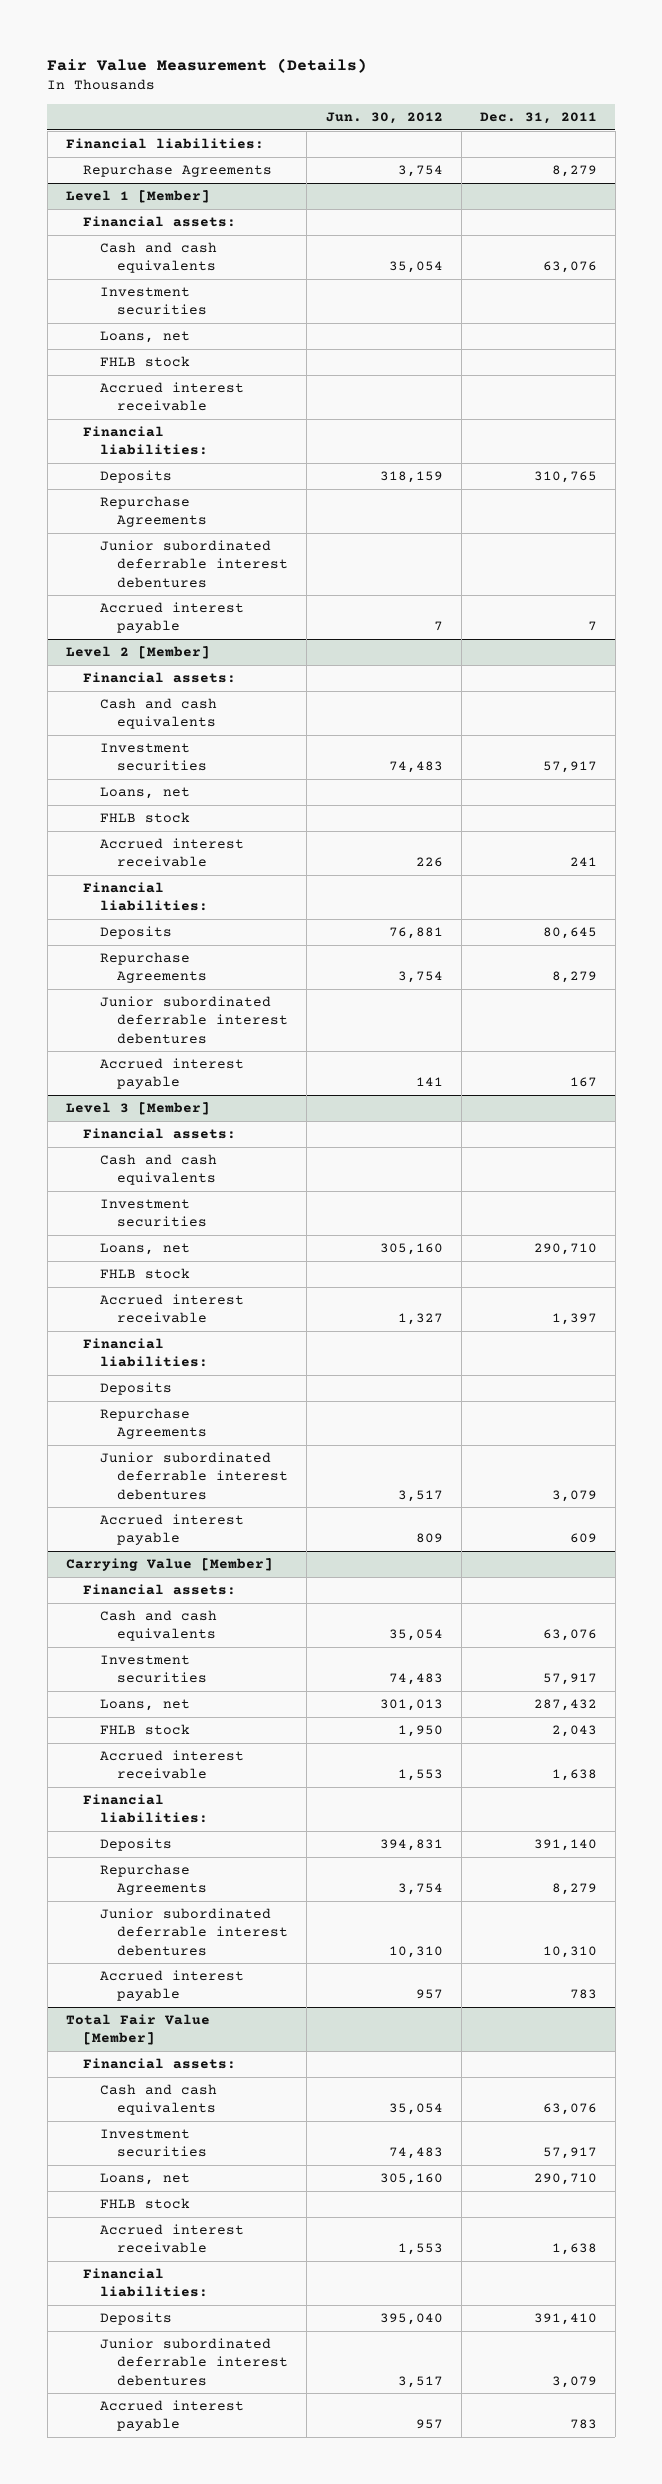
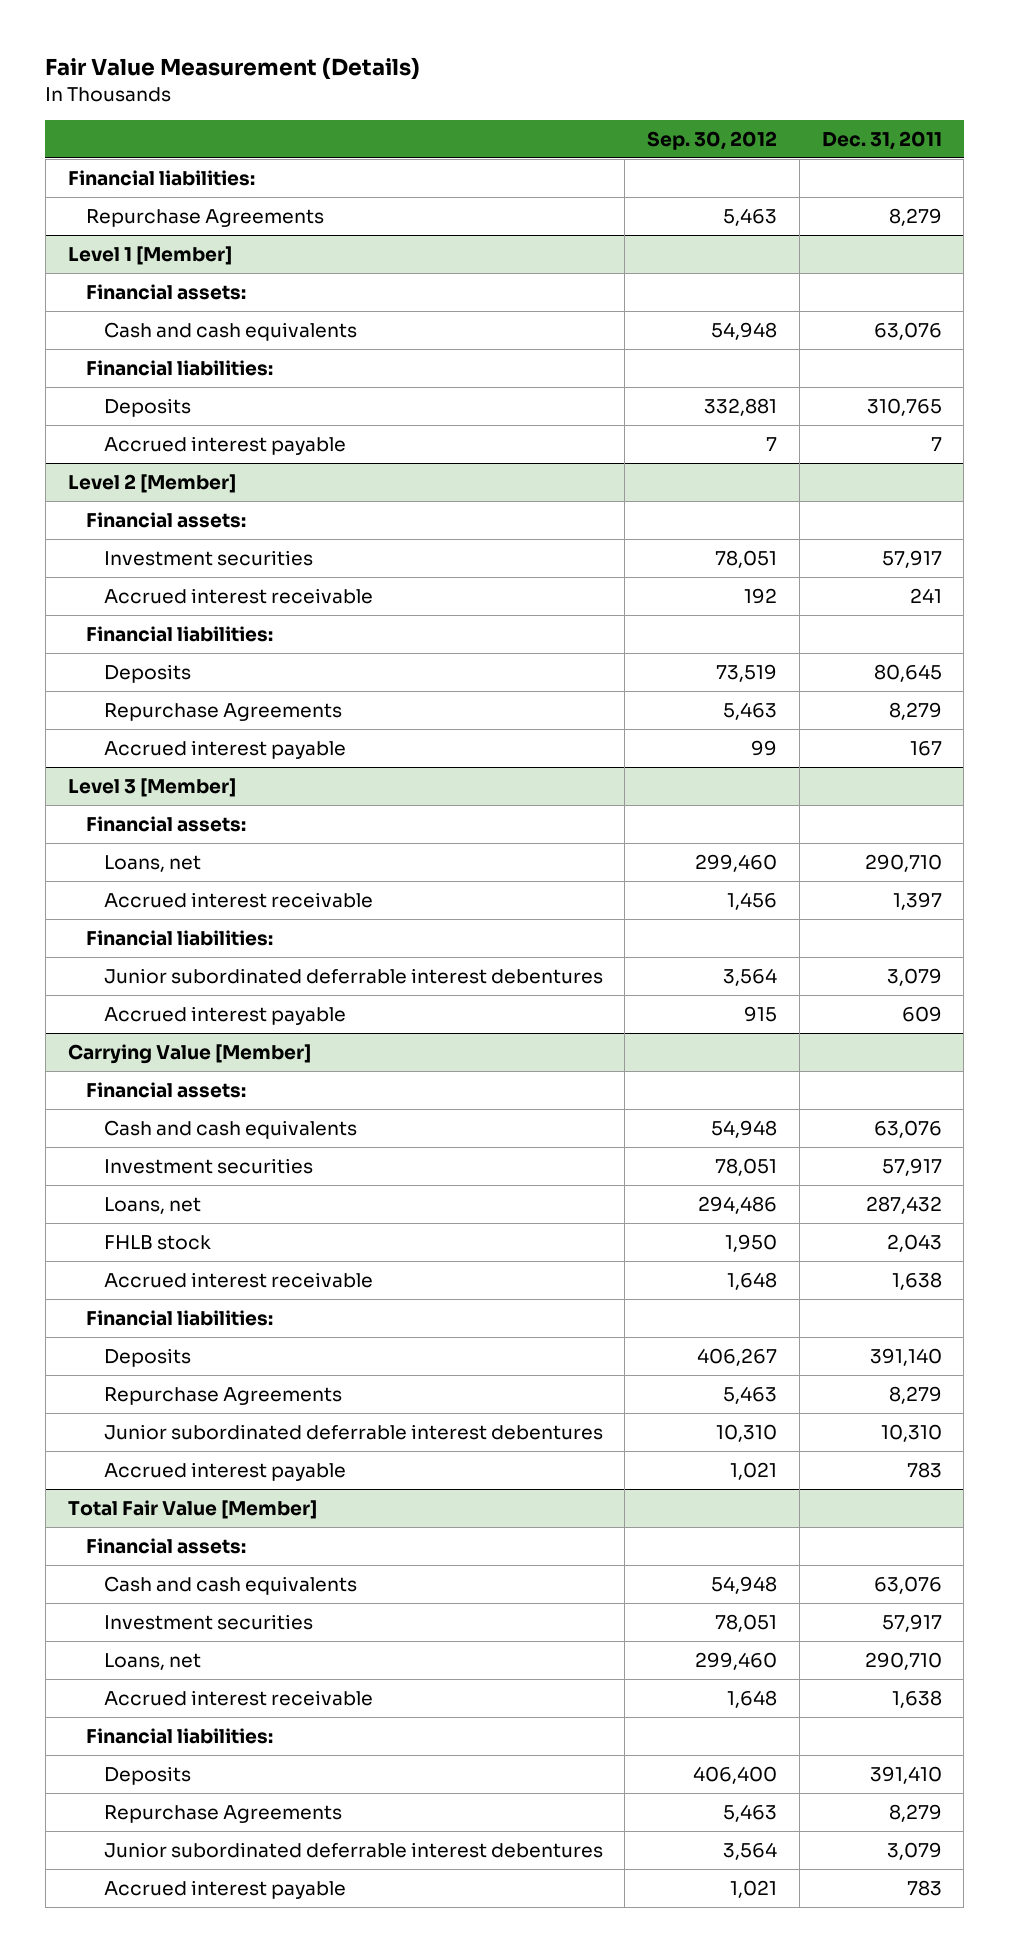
- | Jun. 30, 2012 | Dec. 31, 2011
+ | Sep. 30, 2012 | Dec. 31, 2011
@ Level 1 [Member]
- Investment securities
- Loans, net
- FHLB stock
- Accrued interest receivable
- Repurchase Agreements
- Junior subordinated deferrable interest debentures
@ Level 2 [Member]
- Cash and cash equivalents
- Loans, net
- FHLB stock
- Junior subordinated deferrable interest debentures
@ Level 3 [Member]
- Cash and cash equivalents
- Investment securities
- FHLB stock
- Deposits
- Repurchase Agreements
@ Total Fair Value [Member]
- FHLB stock
+ Repurchase Agreements | 5,463 | 8,279

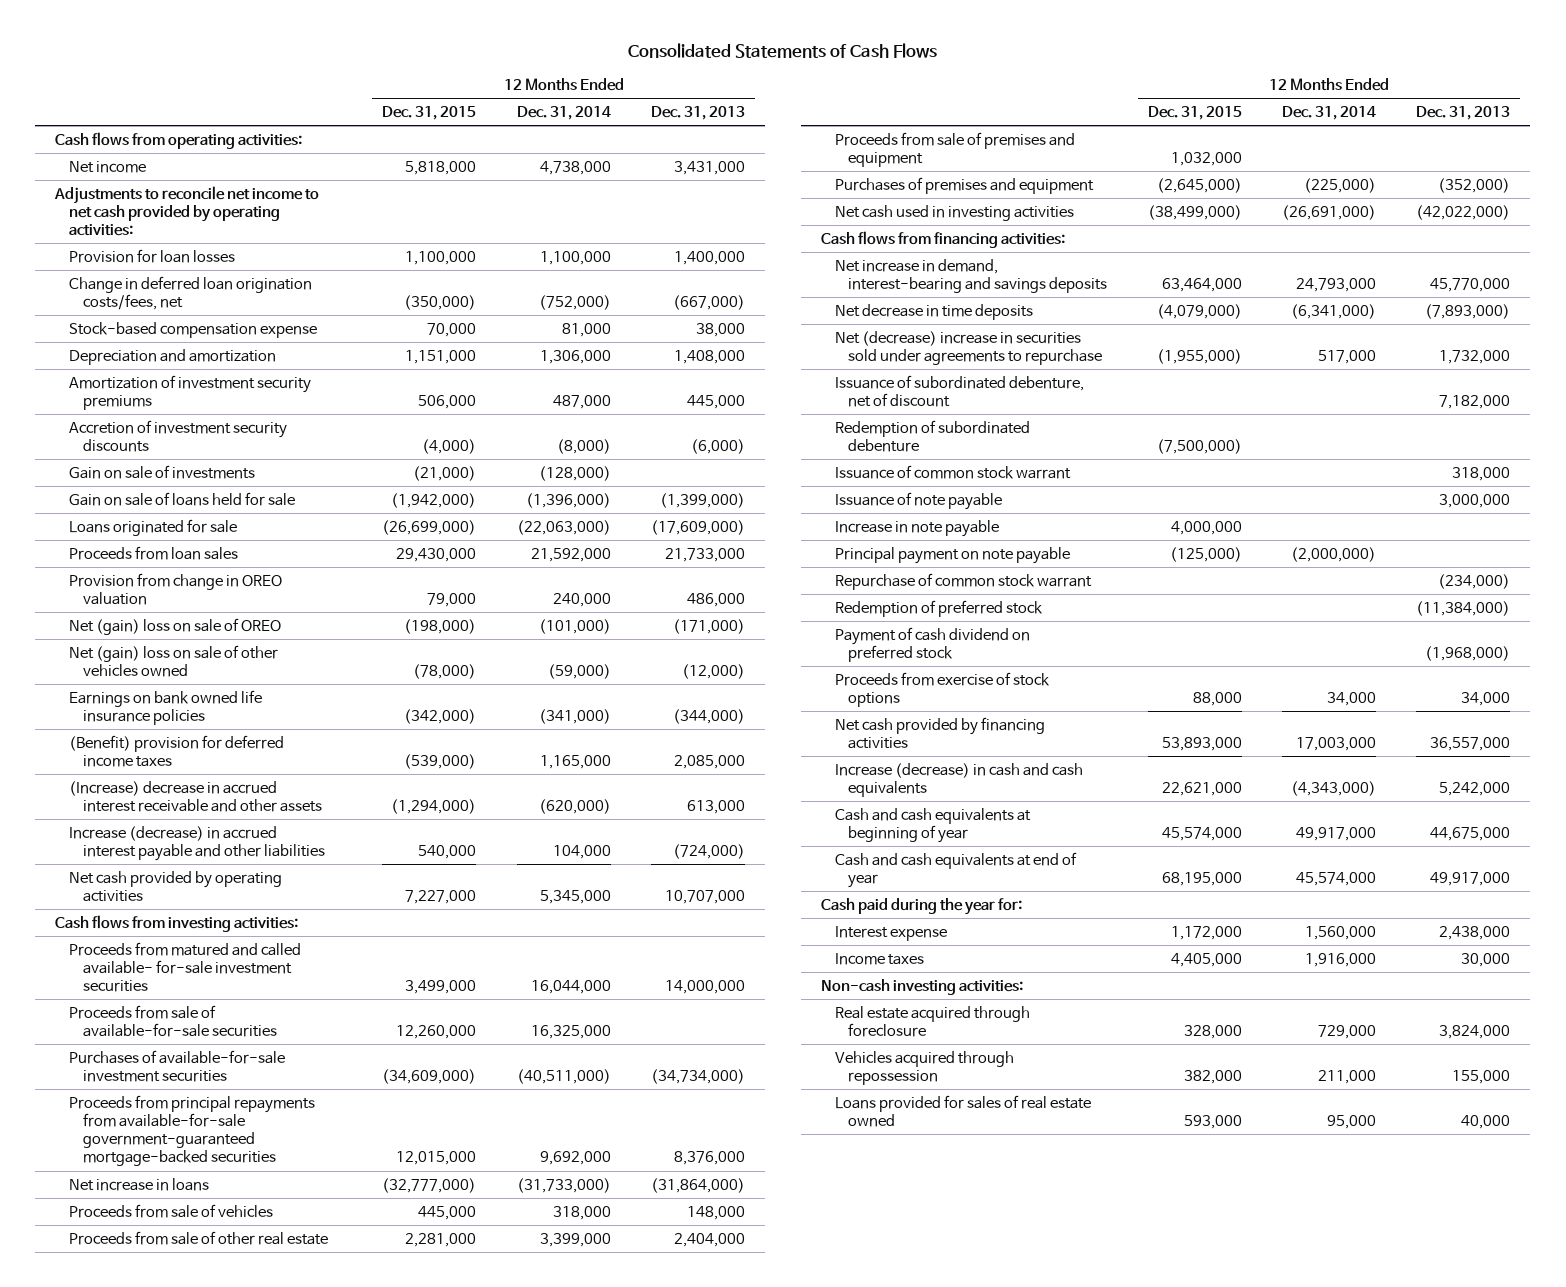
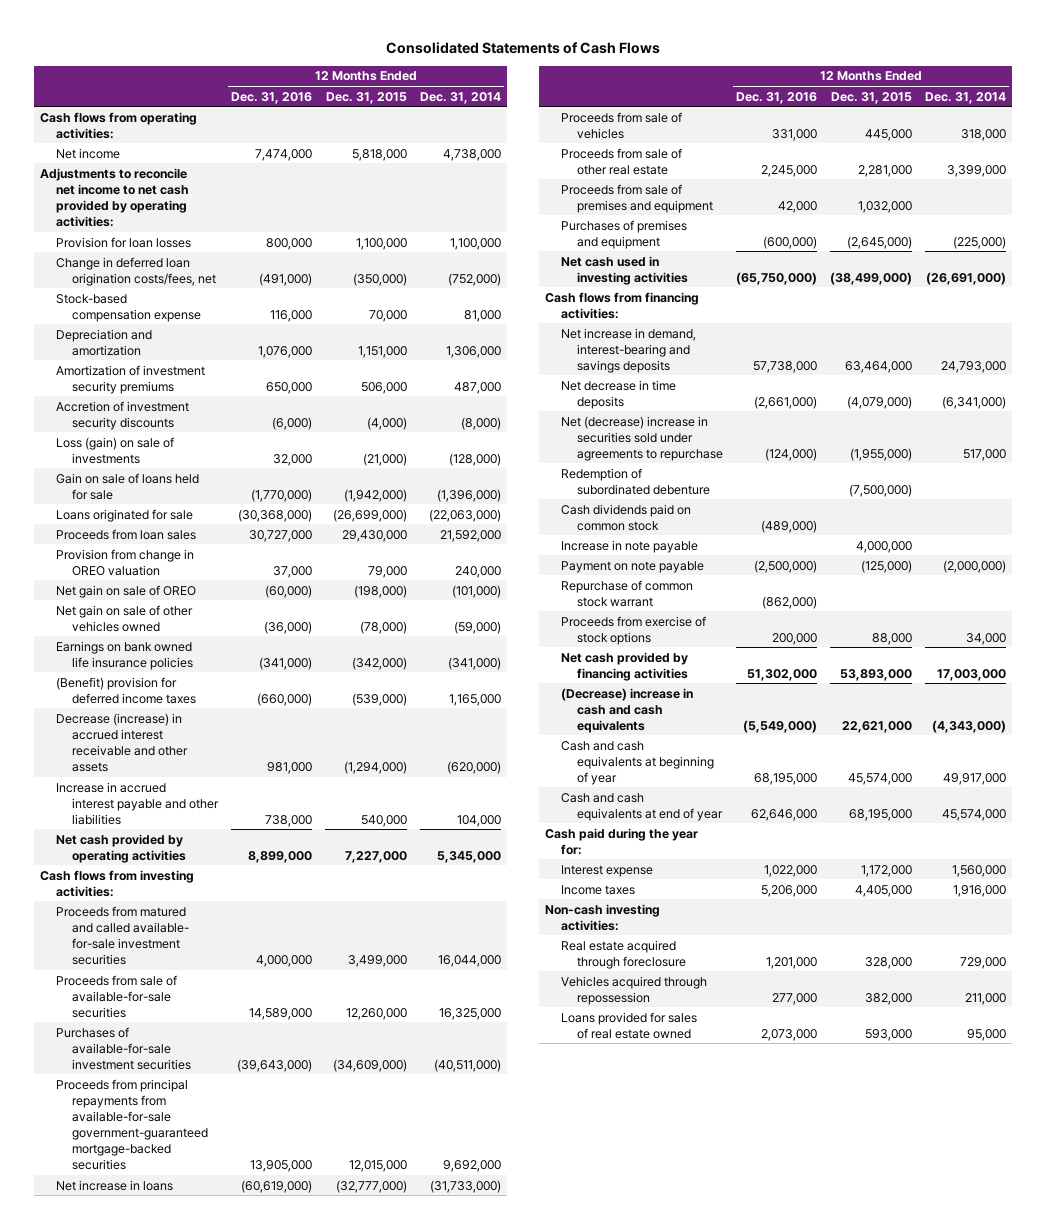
- | 12 Months Ended Dec. 31, 2015 | 12 Months Ended Dec. 31, 2014 | 12 Months Ended Dec. 31, 2013
+ | 12 Months Ended Dec. 31, 2016 | 12 Months Ended Dec. 31, 2015 | 12 Months Ended Dec. 31, 2014
- Gain on sale of investments | (21,000) | (128,000) |
+ Loss (gain) on sale of investments | 32,000 | (21,000) | (128,000)
- Net (gain) loss on sale of OREO | (198,000) | (101,000) | (171,000)
- Net (gain) loss on sale of other vehicles owned | (78,000) | (59,000) | (12,000)
+ Net gain on sale of OREO | (60,000) | (198,000) | (101,000)
+ Net gain on sale of other vehicles owned | (36,000) | (78,000) | (59,000)
- (Increase) decrease in accrued interest receivable and other assets | (1,294,000) | (620,000) | 613,000
- Increase (decrease) in accrued interest payable and other liabilities | 540,000 | 104,000 | (724,000)
+ Decrease (increase) in accrued interest receivable and other assets | 981,000 | (1,294,000) | (620,000)
+ Increase in accrued interest payable and other liabilities | 738,000 | 540,000 | 104,000
- Issuance of subordinated debenture, net of discount | | | 7,182,000
- Issuance of common stock warrant | | | 318,000
- Issuance of note payable | | | 3,000,000
+ Cash dividends paid on common stock | (489,000) | |
- Principal payment on note payable | (125,000) | (2,000,000) |
+ Payment on note payable | (2,500,000) | (125,000) | (2,000,000)
- Redemption of preferred stock | | | (11,384,000)
- Payment of cash dividend on preferred stock | | | (1,968,000)
- Increase (decrease) in cash and cash equivalents | 22,621,000 | (4,343,000) | 5,242,000
+ (Decrease) increase in cash and cash equivalents | (5,549,000) | 22,621,000 | (4,343,000)

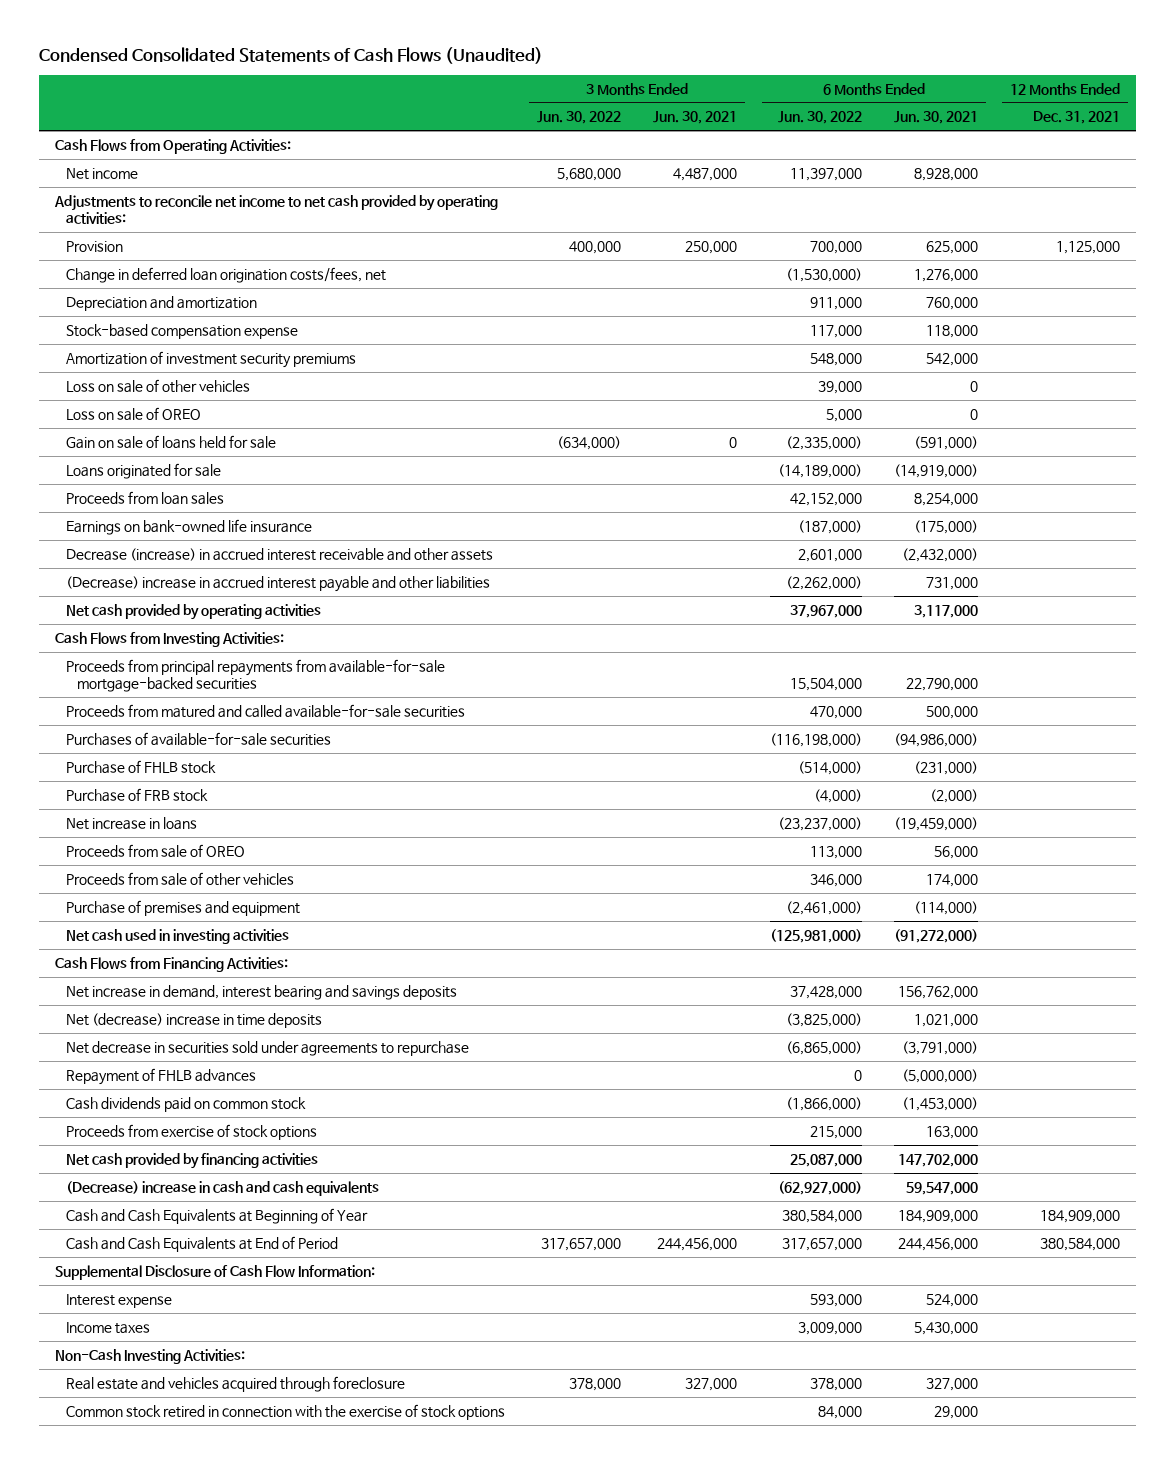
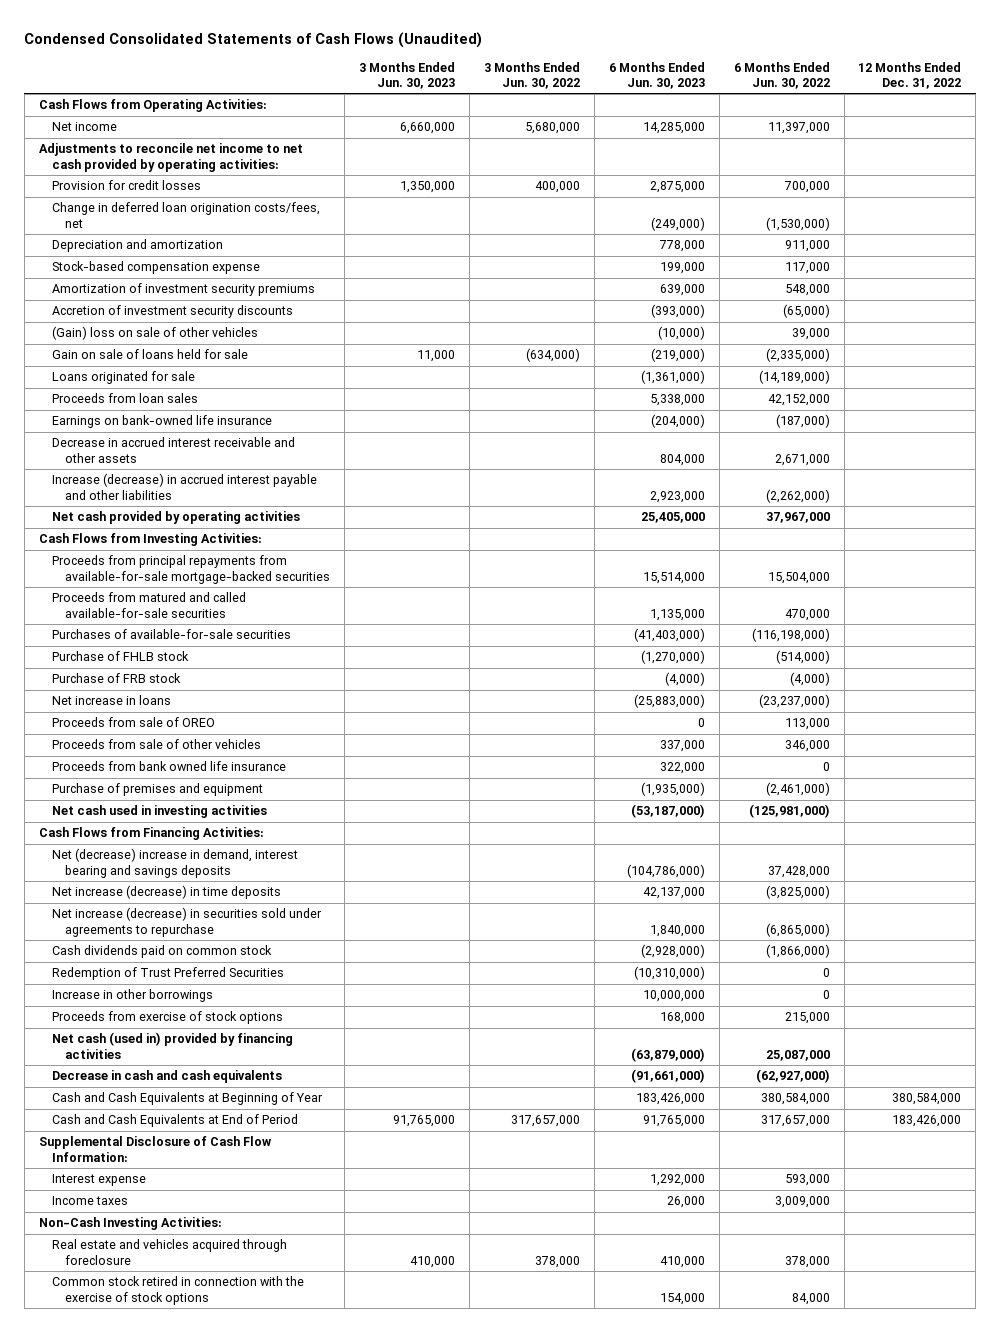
- | 3 Months Ended Jun. 30, 2022 | 3 Months Ended Jun. 30, 2021 | 6 Months Ended Jun. 30, 2022 | 6 Months Ended Jun. 30, 2021 | 12 Months Ended Dec. 31, 2021
+ | 3 Months Ended Jun. 30, 2023 | 3 Months Ended Jun. 30, 2022 | 6 Months Ended Jun. 30, 2023 | 6 Months Ended Jun. 30, 2022 | 12 Months Ended Dec. 31, 2022
- Provision | 400,000 | 250,000 | 700,000 | 625,000 | 1,125,000
+ Provision for credit losses | 1,350,000 | 400,000 | 2,875,000 | 700,000 |
- Loss on sale of other vehicles | | | 39,000 | 0 |
- Loss on sale of OREO | | | 5,000 | 0 |
+ Accretion of investment security discounts | | | (393,000) | (65,000) |
+ (Gain) loss on sale of other vehicles | | | (10,000) | 39,000 |
- Decrease (increase) in accrued interest receivable and other assets | | | 2,601,000 | (2,432,000) |
- (Decrease) increase in accrued interest payable and other liabilities | | | (2,262,000) | 731,000 |
+ Decrease in accrued interest receivable and other assets | | | 804,000 | 2,671,000 |
+ Increase (decrease) in accrued interest payable and other liabilities | | | 2,923,000 | (2,262,000) |
+ Proceeds from bank owned life insurance | | | 322,000 | 0 |
- Net increase in demand, interest bearing and savings deposits | | | 37,428,000 | 156,762,000 |
- Net (decrease) increase in time deposits | | | (3,825,000) | 1,021,000 |
- Net decrease in securities sold under agreements to repurchase | | | (6,865,000) | (3,791,000) |
- Repayment of FHLB advances | | | 0 | (5,000,000) |
+ Net (decrease) increase in demand, interest bearing and savings deposits | | | (104,786,000) | 37,428,000 |
+ Net increase (decrease) in time deposits | | | 42,137,000 | (3,825,000) |
+ Net increase (decrease) in securities sold under agreements to repurchase | | | 1,840,000 | (6,865,000) |
+ Redemption of Trust Preferred Securities | | | (10,310,000) | 0 |
+ Increase in other borrowings | | | 10,000,000 | 0 |
- Net cash provided by financing activities | | | 25,087,000 | 147,702,000 |
- (Decrease) increase in cash and cash equivalents | | | (62,927,000) | 59,547,000 |
+ Net cash (used in) provided by financing activities | | | (63,879,000) | 25,087,000 |
+ Decrease in cash and cash equivalents | | | (91,661,000) | (62,927,000) |

